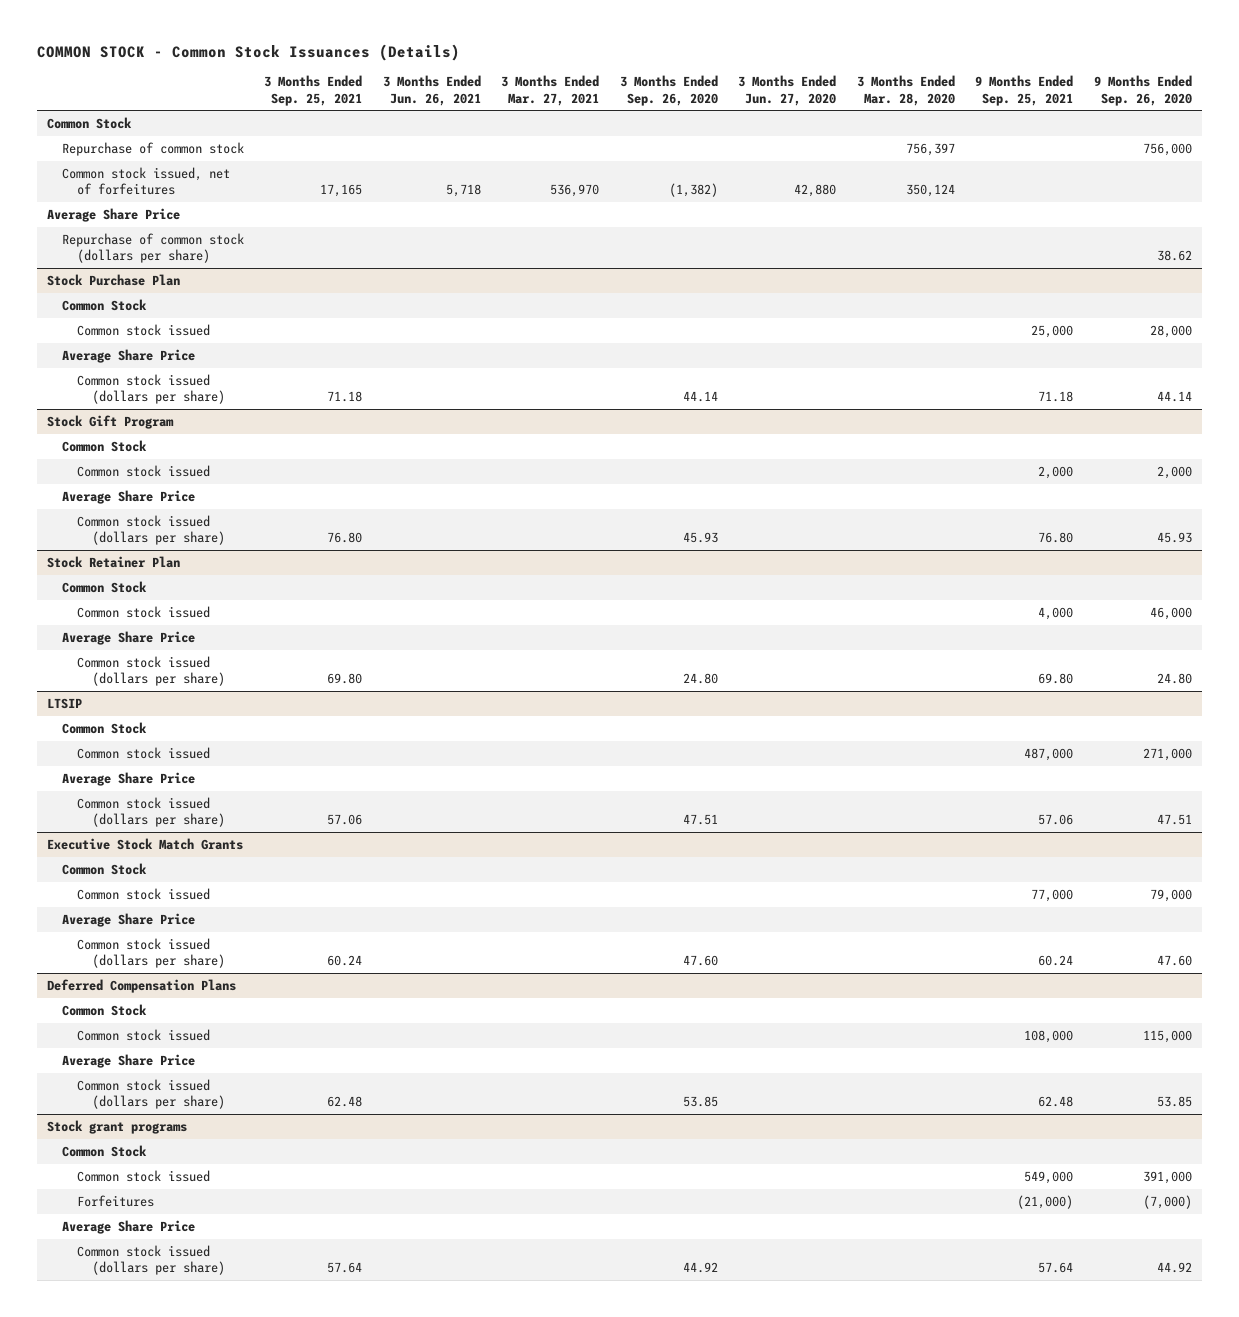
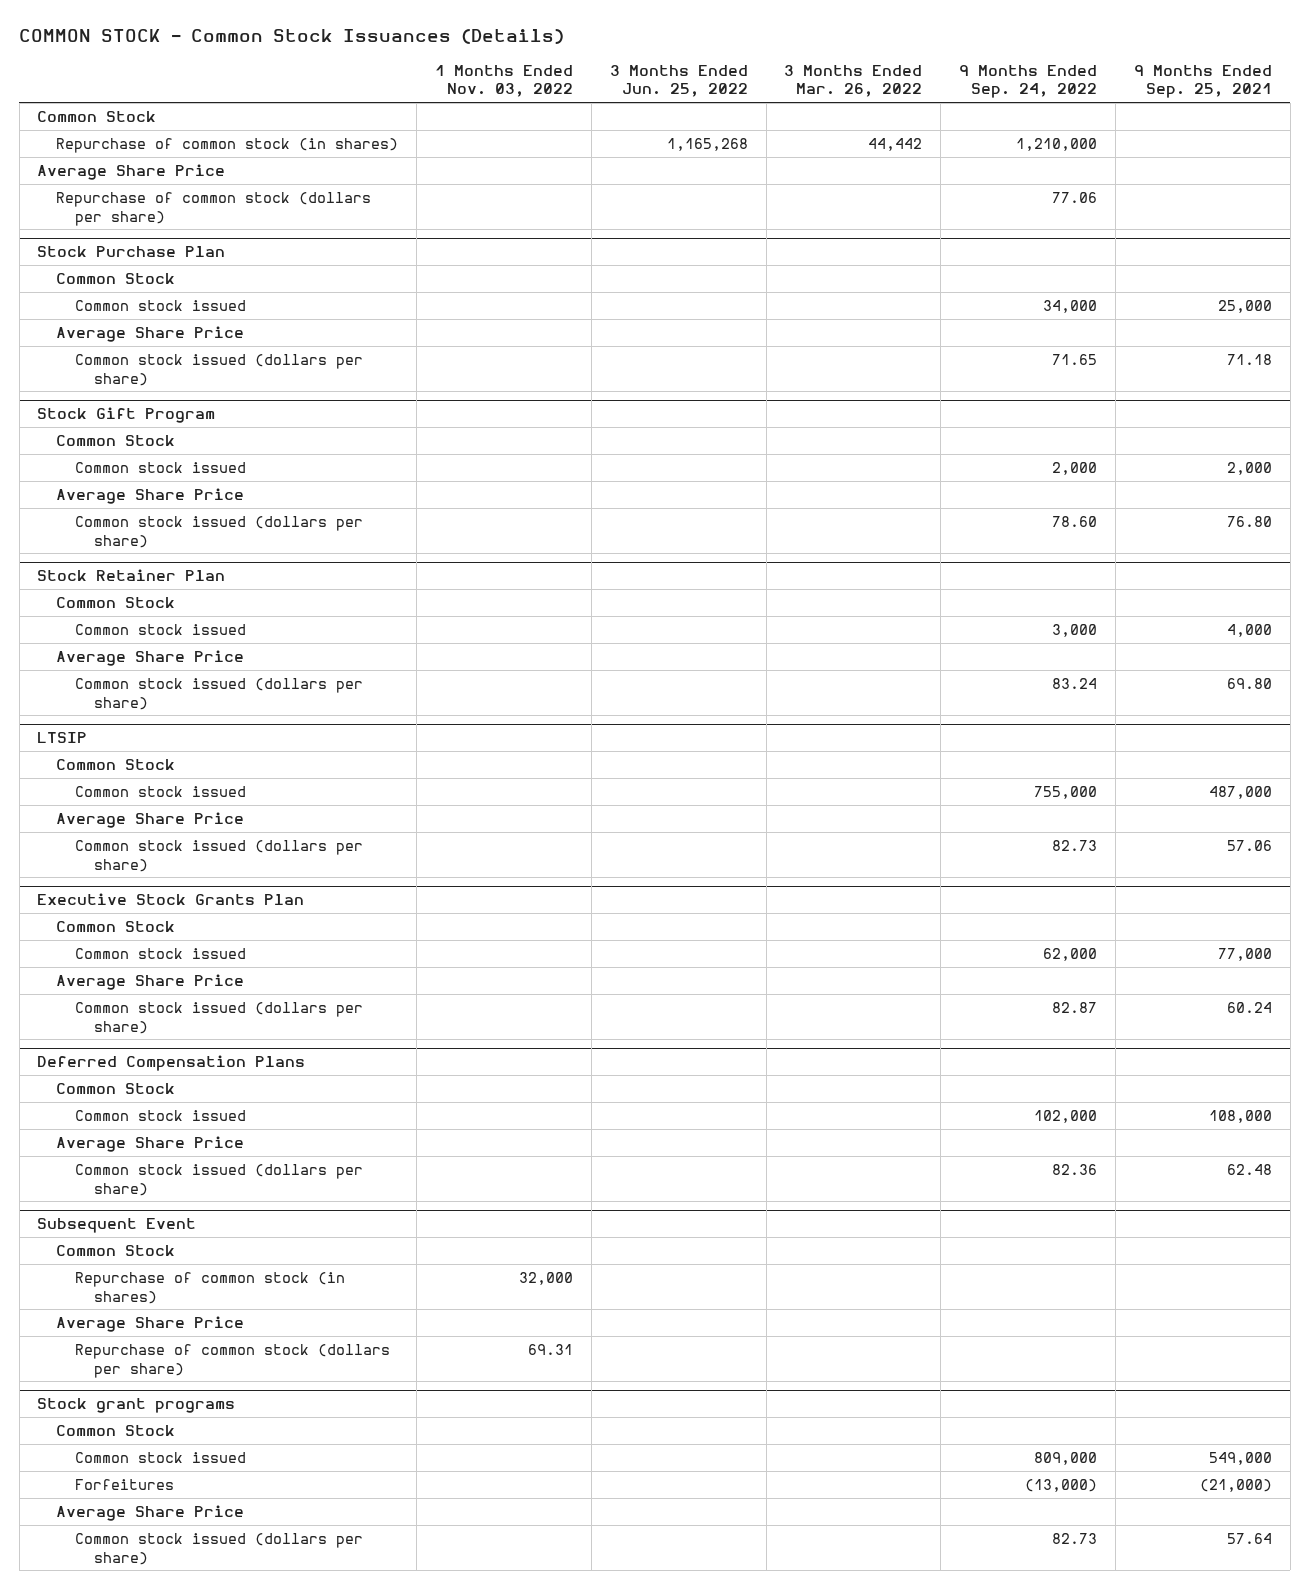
- | 3 Months Ended Sep. 25, 2021 | 3 Months Ended Jun. 26, 2021 | 3 Months Ended Mar. 27, 2021 | 3 Months Ended Sep. 26, 2020 | 3 Months Ended Jun. 27, 2020 | 3 Months Ended Mar. 28, 2020 | 9 Months Ended Sep. 25, 2021 | 9 Months Ended Sep. 26, 2020
+ | 1 Months Ended Nov. 03, 2022 | 3 Months Ended Jun. 25, 2022 | 3 Months Ended Mar. 26, 2022 | 9 Months Ended Sep. 24, 2022 | 9 Months Ended Sep. 25, 2021
- Repurchase of common stock | | | | | | 756,397 | | 756,000
- Common stock issued, net of forfeitures | 17,165 | 5,718 | 536,970 | (1,382) | 42,880 | 350,124 | |
+ Repurchase of common stock (in shares) | | 1,165,268 | 44,442 | 1,210,000 |
- Executive Stock Match Grants
+ Executive Stock Grants Plan
+ Subsequent Event
+ Common Stock
+ Repurchase of common stock (in shares) | 32,000 | | | |
+ Average Share Price
+ Repurchase of common stock (dollars per share) | 69.31 | | | |

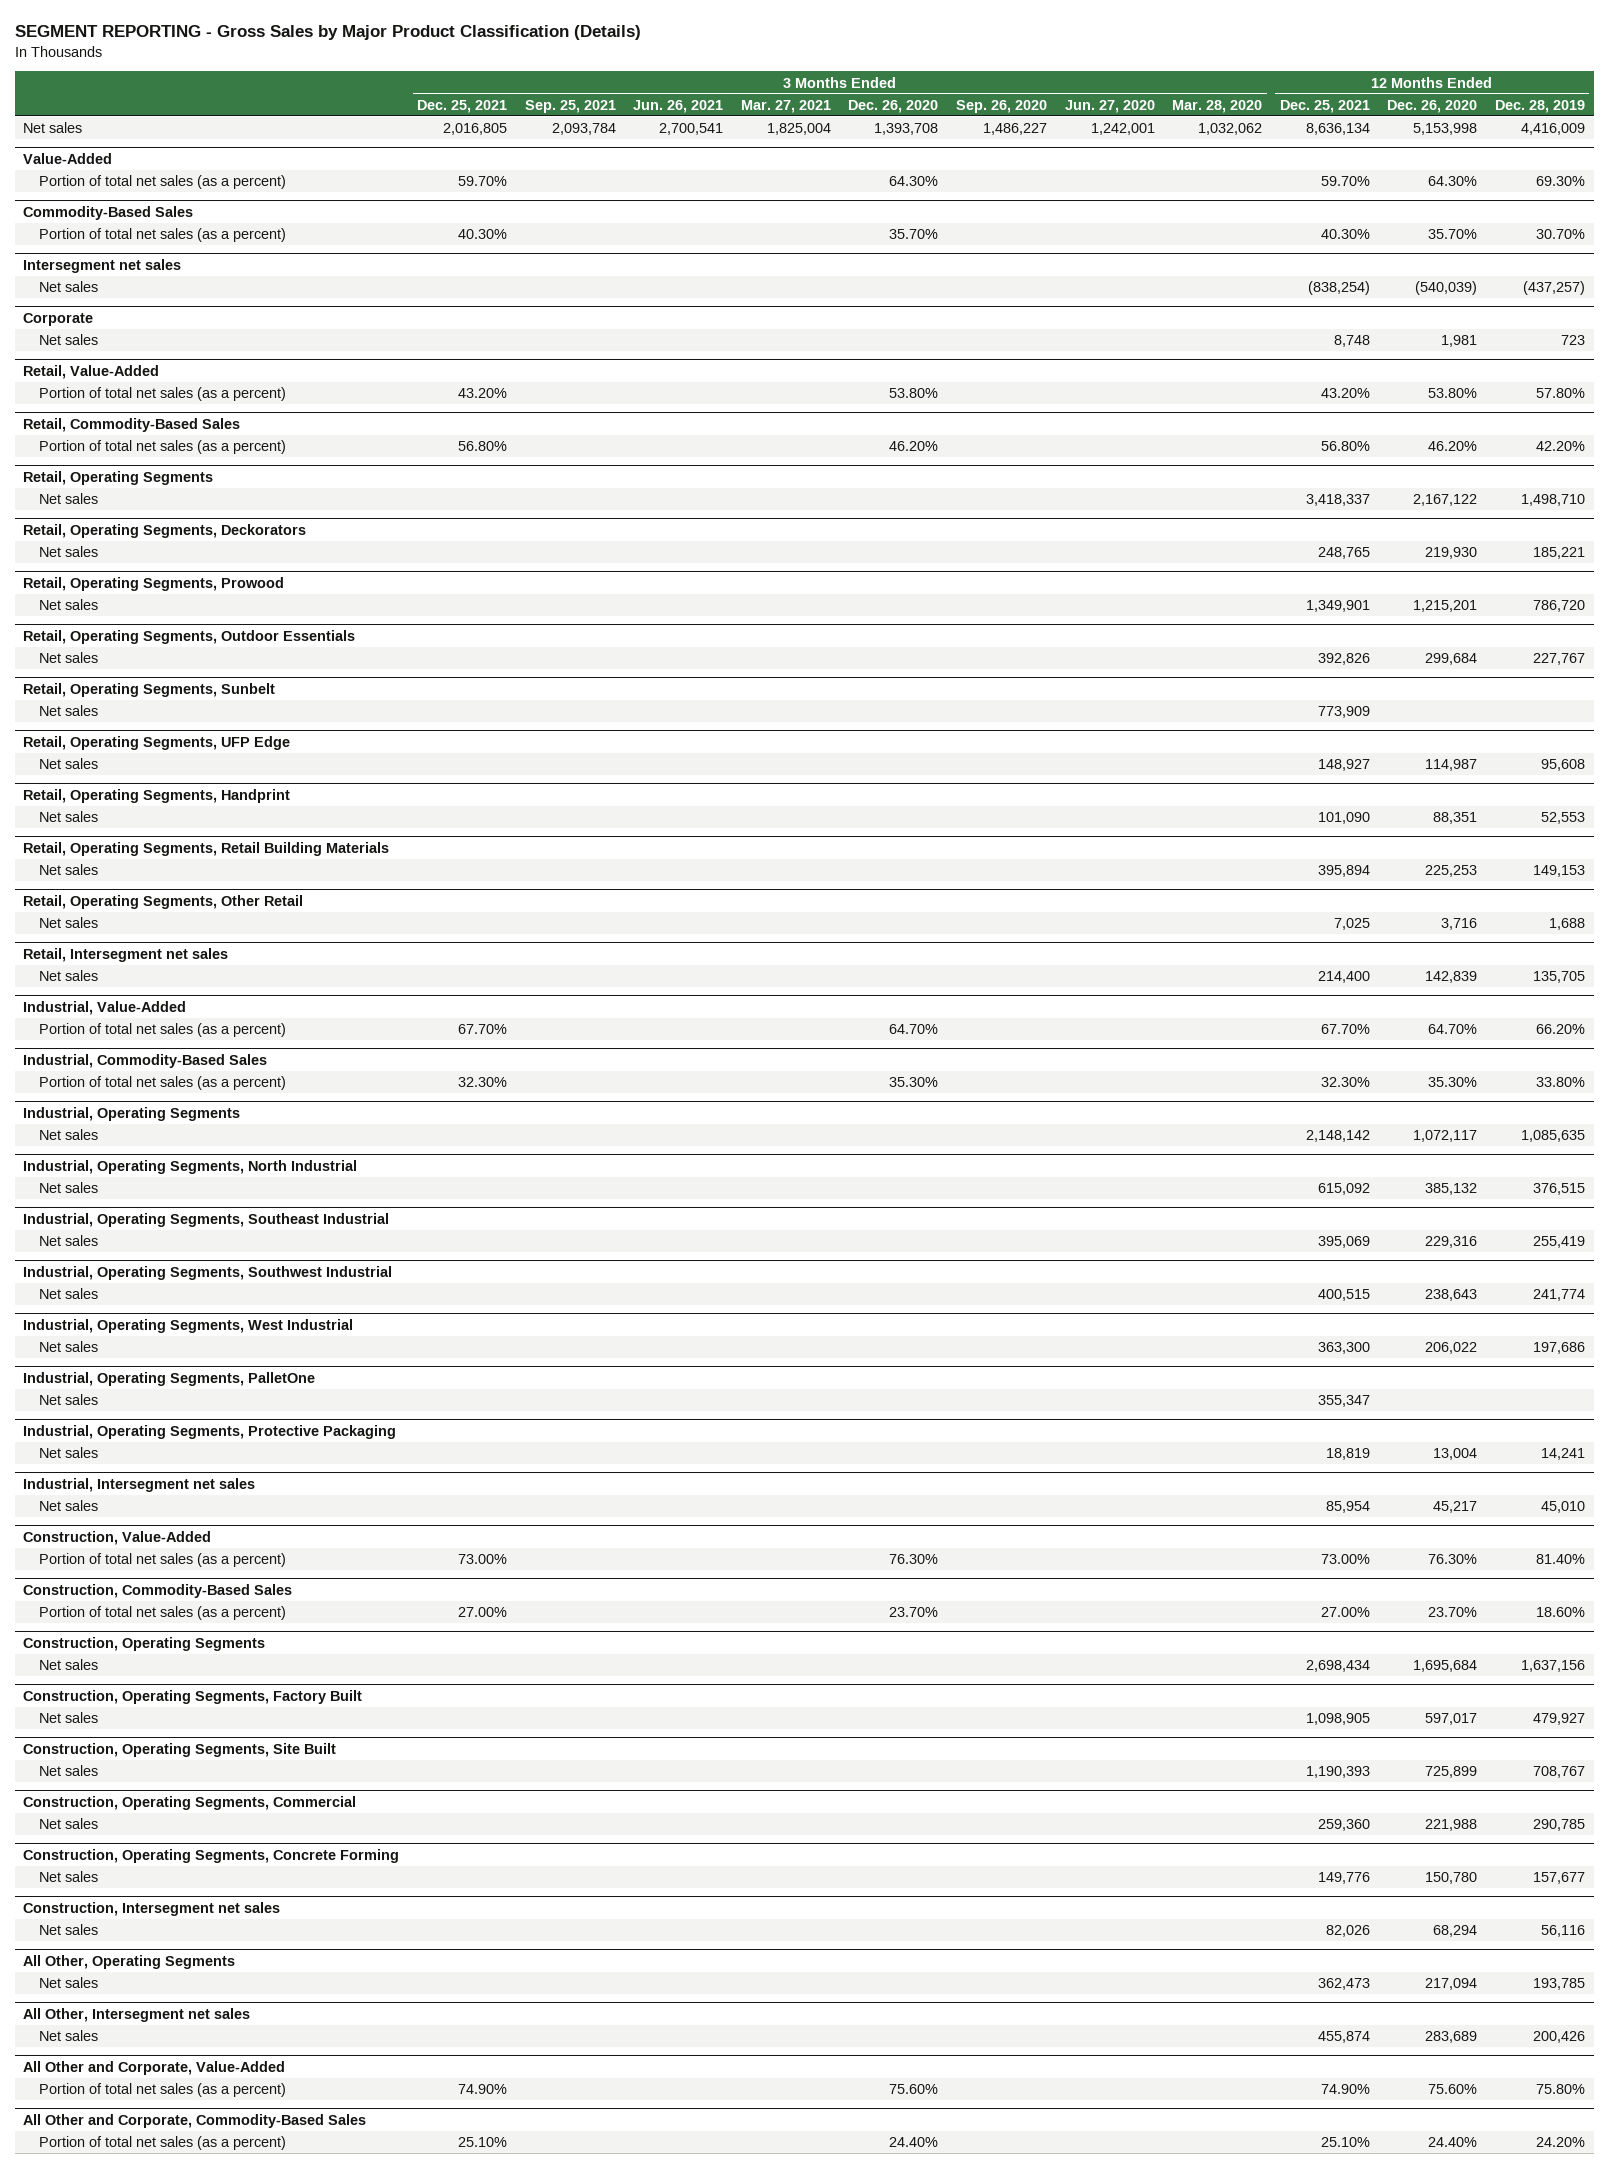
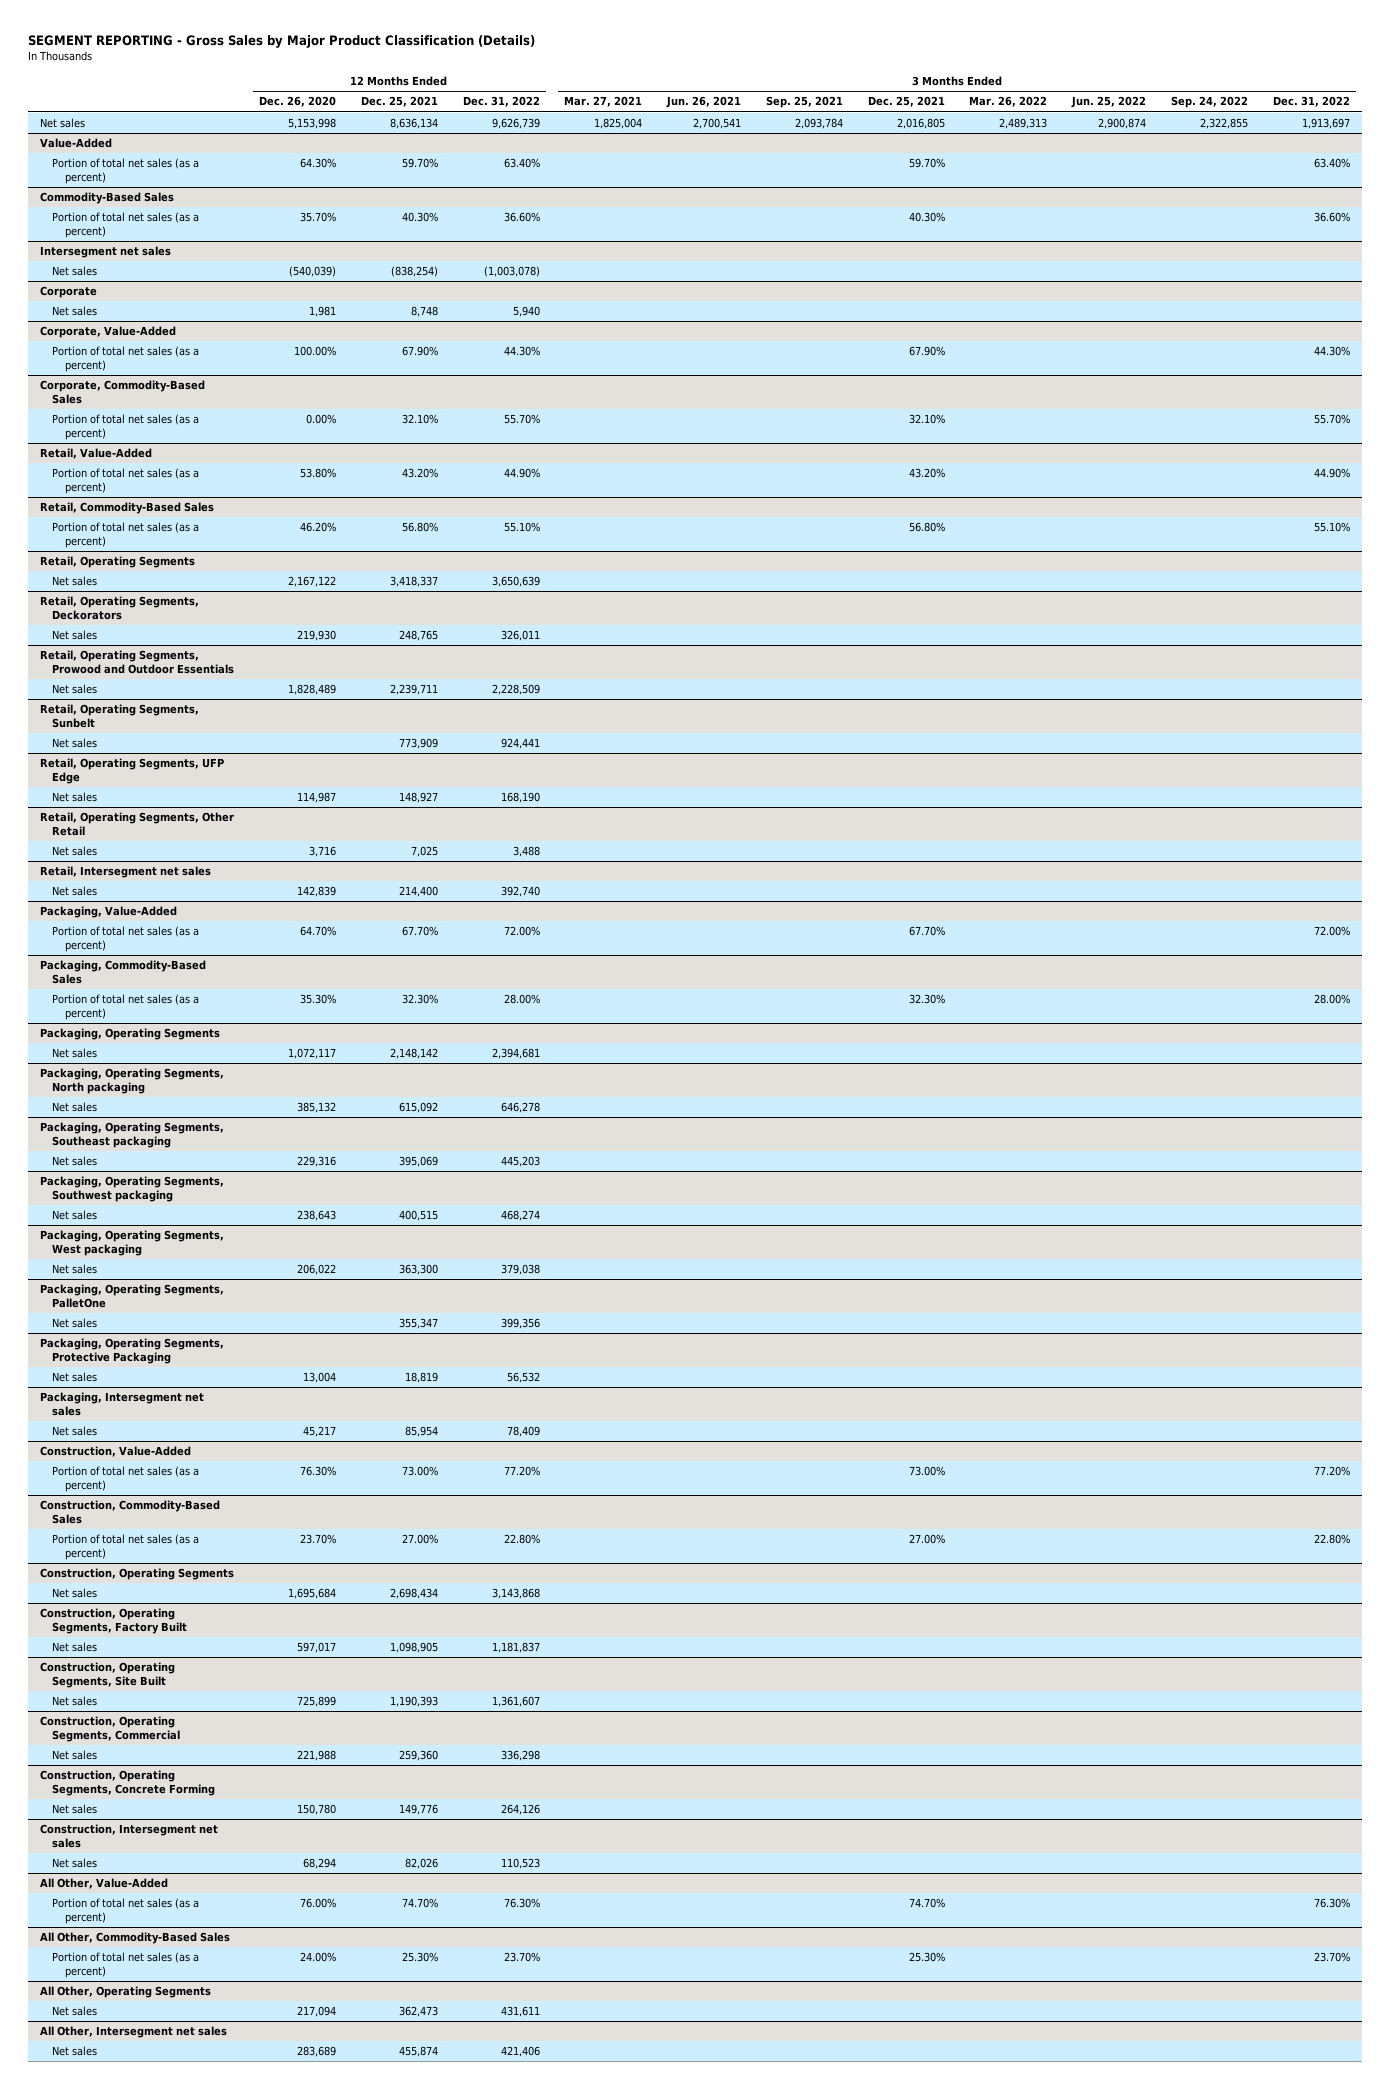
- | 3 Months Ended Dec. 25, 2021 | 3 Months Ended Sep. 25, 2021 | 3 Months Ended Jun. 26, 2021 | 3 Months Ended Mar. 27, 2021 | 3 Months Ended Dec. 26, 2020 | 3 Months Ended Sep. 26, 2020 | 3 Months Ended Jun. 27, 2020 | 3 Months Ended Mar. 28, 2020 | 12 Months Ended Dec. 25, 2021 | 12 Months Ended Dec. 26, 2020 | 12 Months Ended Dec. 28, 2019
+ | 12 Months Ended Dec. 26, 2020 | 12 Months Ended Dec. 25, 2021 | 12 Months Ended Dec. 31, 2022 | 3 Months Ended Mar. 27, 2021 | 3 Months Ended Jun. 26, 2021 | 3 Months Ended Sep. 25, 2021 | 3 Months Ended Dec. 25, 2021 | 3 Months Ended Mar. 26, 2022 | 3 Months Ended Jun. 25, 2022 | 3 Months Ended Sep. 24, 2022 | 3 Months Ended Dec. 31, 2022
+ Corporate, Value-Added
+ Portion of total net sales (as a percent) | 100.00% | 67.90% | 44.30% | | | | 67.90% | | | | 44.30%
+ Corporate, Commodity-Based Sales
+ Portion of total net sales (as a percent) | 0.00% | 32.10% | 55.70% | | | | 32.10% | | | | 55.70%
- Retail, Operating Segments, Prowood
- Net sales | | | | | | | | | 1,349,901 | 1,215,201 | 786,720
- Retail, Operating Segments, Outdoor Essentials
- Net sales | | | | | | | | | 392,826 | 299,684 | 227,767
+ Retail, Operating Segments, Prowood and Outdoor Essentials
+ Net sales | 1,828,489 | 2,239,711 | 2,228,509 | | | | | | | |
- Retail, Operating Segments, Handprint
- Net sales | | | | | | | | | 101,090 | 88,351 | 52,553
- Retail, Operating Segments, Retail Building Materials
- Net sales | | | | | | | | | 395,894 | 225,253 | 149,153
- Industrial, Value-Added
+ Packaging, Value-Added
- Industrial, Commodity-Based Sales
+ Packaging, Commodity-Based Sales
- Industrial, Operating Segments
+ Packaging, Operating Segments
- Industrial, Operating Segments, North Industrial
+ Packaging, Operating Segments, North packaging
- Industrial, Operating Segments, Southeast Industrial
+ Packaging, Operating Segments, Southeast packaging
- Industrial, Operating Segments, Southwest Industrial
+ Packaging, Operating Segments, Southwest packaging
- Industrial, Operating Segments, West Industrial
+ Packaging, Operating Segments, West packaging
- Industrial, Operating Segments, PalletOne
+ Packaging, Operating Segments, PalletOne
- Industrial, Operating Segments, Protective Packaging
+ Packaging, Operating Segments, Protective Packaging
- Industrial, Intersegment net sales
+ Packaging, Intersegment net sales
+ All Other, Value-Added
+ Portion of total net sales (as a percent) | 76.00% | 74.70% | 76.30% | | | | 74.70% | | | | 76.30%
+ All Other, Commodity-Based Sales
+ Portion of total net sales (as a percent) | 24.00% | 25.30% | 23.70% | | | | 25.30% | | | | 23.70%
- All Other and Corporate, Value-Added
- Portion of total net sales (as a percent) | 74.90% | | | | 75.60% | | | | 74.90% | 75.60% | 75.80%
- All Other and Corporate, Commodity-Based Sales
- Portion of total net sales (as a percent) | 25.10% | | | | 24.40% | | | | 25.10% | 24.40% | 24.20%

